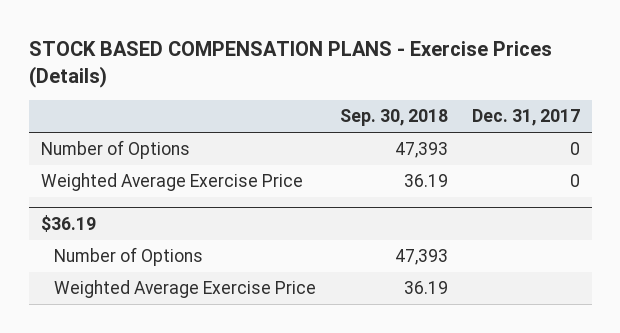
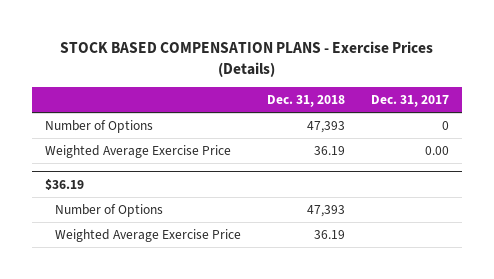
- | Sep. 30, 2018 | Dec. 31, 2017
+ | Dec. 31, 2018 | Dec. 31, 2017
- Weighted Average Exercise Price | 36.19 | 0
+ Weighted Average Exercise Price | 36.19 | 0.00

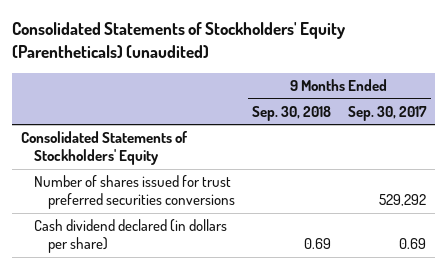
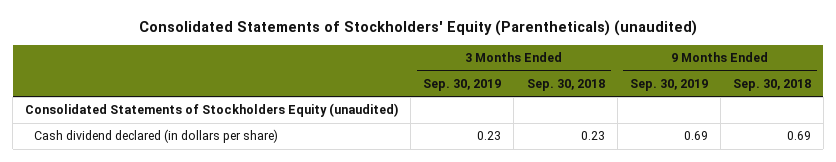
- | 9 Months Ended Sep. 30, 2018 | 9 Months Ended Sep. 30, 2017
+ | 3 Months Ended Sep. 30, 2019 | 3 Months Ended Sep. 30, 2018 | 9 Months Ended Sep. 30, 2019 | 9 Months Ended Sep. 30, 2018
- Consolidated Statements of Stockholders' Equity
- Number of shares issued for trust preferred securities conversions | | 529,292
+ Consolidated Statements of Stockholders Equity (unaudited)

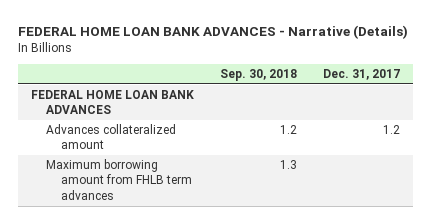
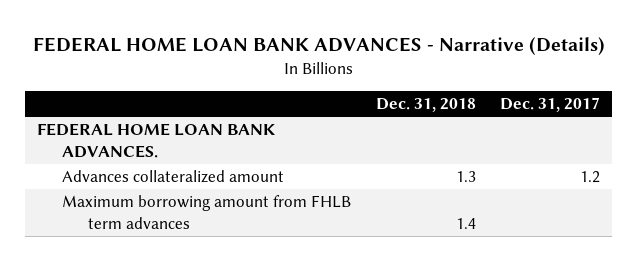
- | Sep. 30, 2018 | Dec. 31, 2017
+ | Dec. 31, 2018 | Dec. 31, 2017
- FEDERAL HOME LOAN BANK ADVANCES
+ FEDERAL HOME LOAN BANK ADVANCES.

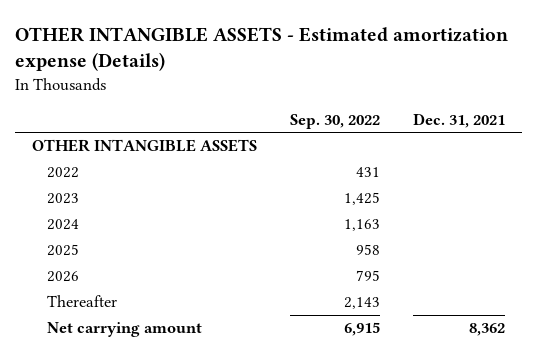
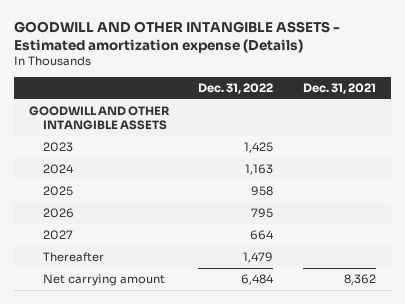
- OTHER INTANGIBLE ASSETS - Estimated amortization expense (Details)
+ GOODWILL AND OTHER INTANGIBLE ASSETS - Estimated amortization expense (Details)
- | Sep. 30, 2022 | Dec. 31, 2021
+ | Dec. 31, 2022 | Dec. 31, 2021
- OTHER INTANGIBLE ASSETS
- 2022 | 431 |
+ GOODWILL AND OTHER INTANGIBLE ASSETS
+ 2027 | 664 |

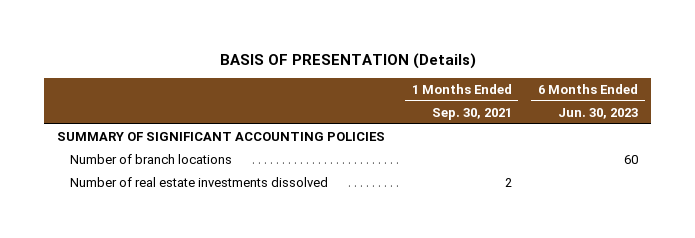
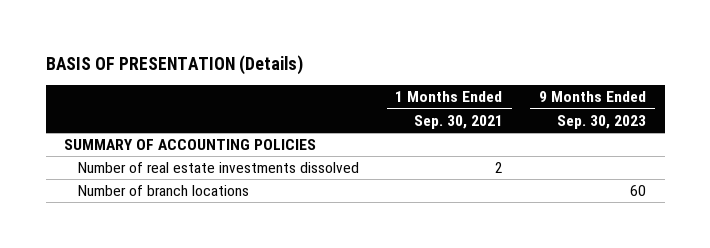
- | 1 Months Ended Sep. 30, 2021 | 6 Months Ended Jun. 30, 2023
+ | 1 Months Ended Sep. 30, 2021 | 9 Months Ended Sep. 30, 2023
- SUMMARY OF SIGNIFICANT ACCOUNTING POLICIES
+ SUMMARY OF ACCOUNTING POLICIES
moved down: Number of branch locations | | 60

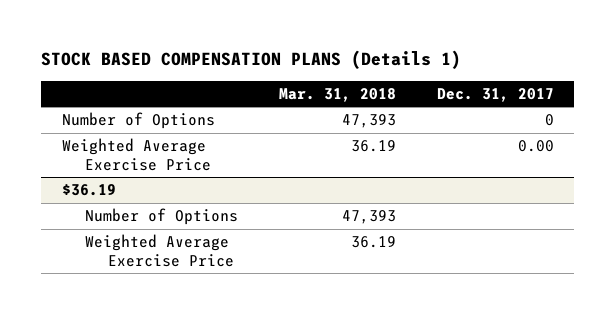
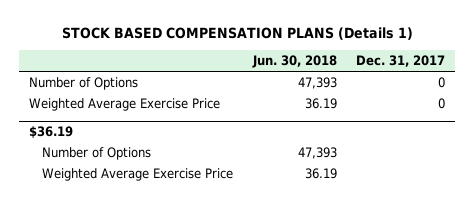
- | Mar. 31, 2018 | Dec. 31, 2017
+ | Jun. 30, 2018 | Dec. 31, 2017
- Weighted Average Exercise Price | 36.19 | 0.00
+ Weighted Average Exercise Price | 36.19 | 0

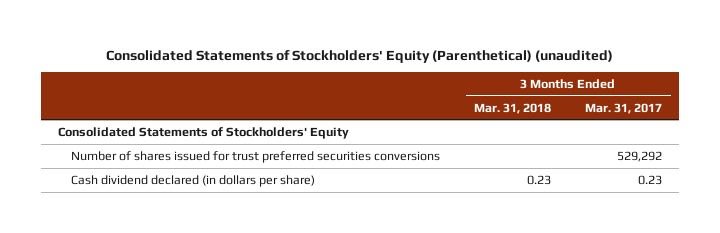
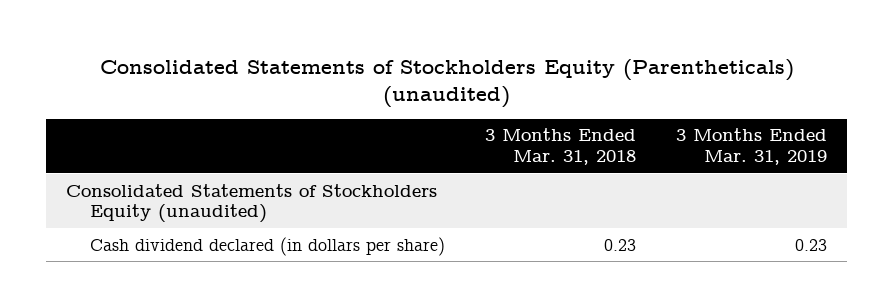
- Consolidated Statements of Stockholders' Equity (Parenthetical) (unaudited)
+ Consolidated Statements of Stockholders Equity (Parentheticals) (unaudited)
- | 3 Months Ended Mar. 31, 2018 | 3 Months Ended Mar. 31, 2017
+ | 3 Months Ended Mar. 31, 2018 | 3 Months Ended Mar. 31, 2019
- Consolidated Statements of Stockholders' Equity
- Number of shares issued for trust preferred securities conversions | | 529,292
+ Consolidated Statements of Stockholders Equity (unaudited)

